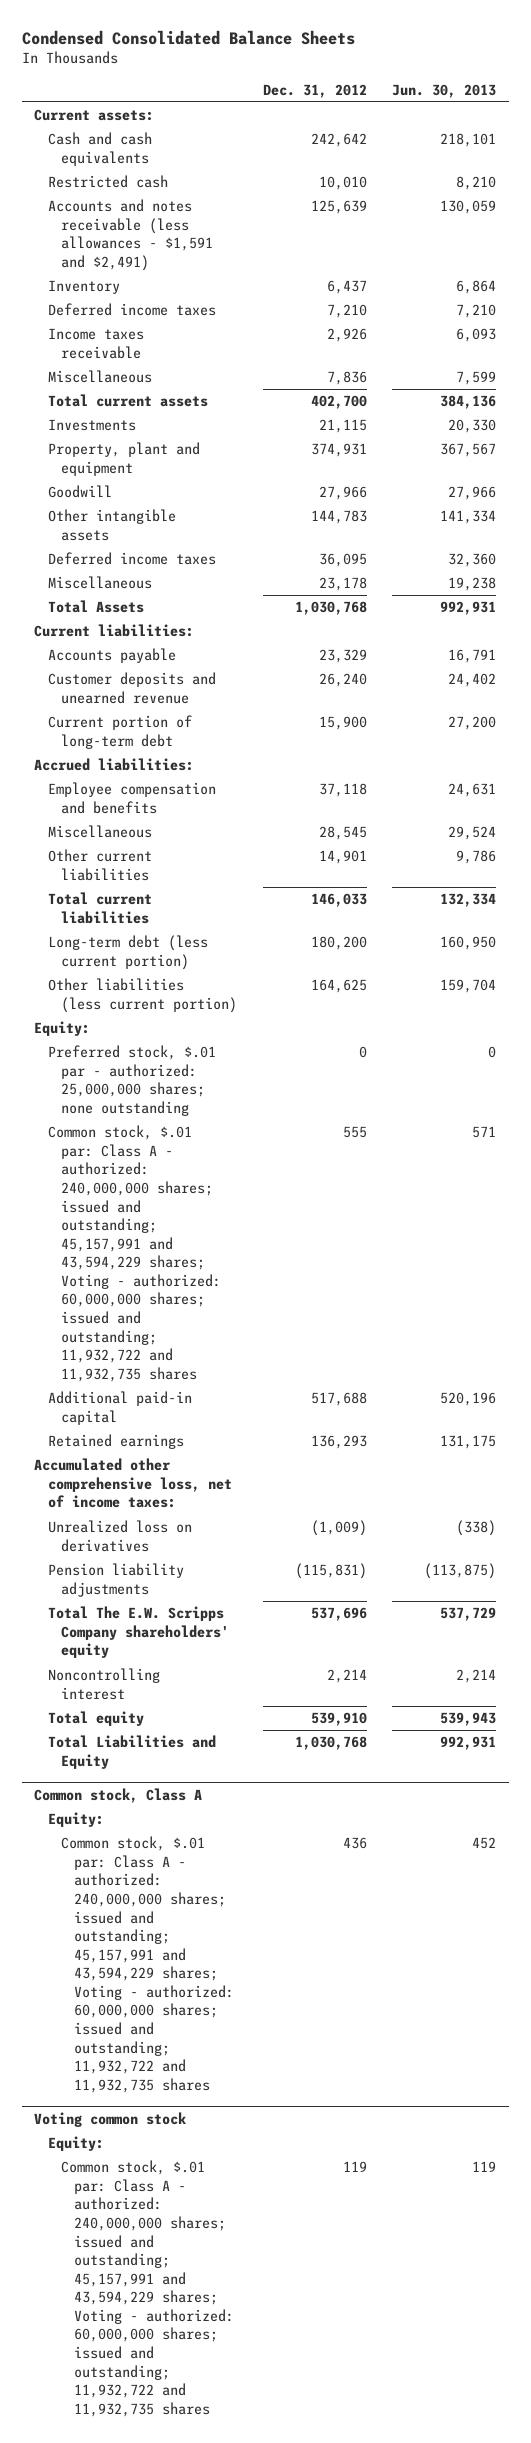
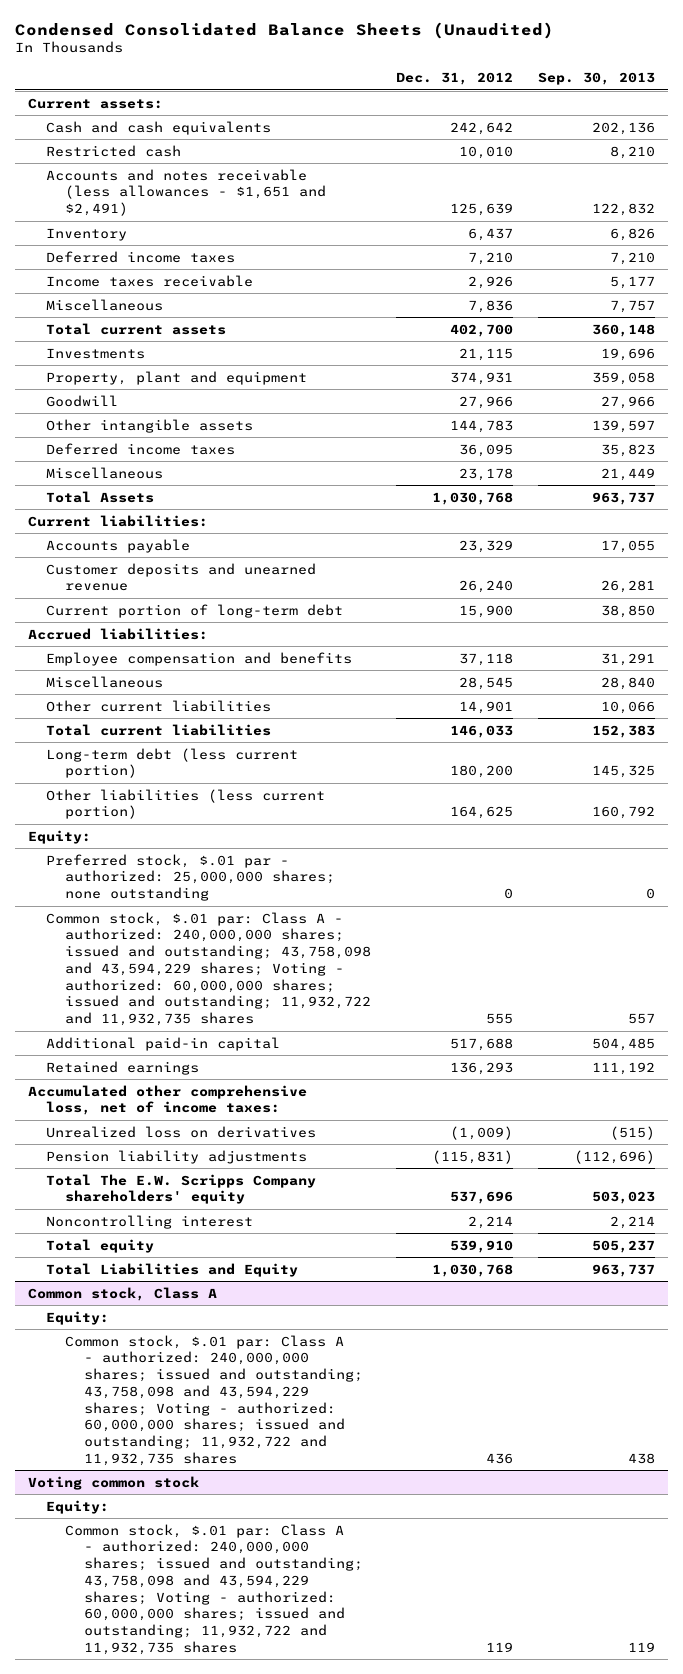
- Condensed Consolidated Balance Sheets
+ Condensed Consolidated Balance Sheets (Unaudited)
- | Dec. 31, 2012 | Jun. 30, 2013
+ | Dec. 31, 2012 | Sep. 30, 2013
- Accounts and notes receivable (less allowances - $1,591 and $2,491) | 125,639 | 130,059
+ Accounts and notes receivable (less allowances - $1,651 and $2,491) | 125,639 | 122,832
- Common stock, $.01 par: Class A - authorized: 240,000,000 shares; issued and outstanding; 45,157,991 and 43,594,229 shares; Voting - authorized: 60,000,000 shares; issued and outstanding; 11,932,722 and 11,932,735 shares | 555 | 571
+ Common stock, $.01 par: Class A - authorized: 240,000,000 shares; issued and outstanding; 43,758,098 and 43,594,229 shares; Voting - authorized: 60,000,000 shares; issued and outstanding; 11,932,722 and 11,932,735 shares | 555 | 557
@ Common stock, Class A
- Common stock, $.01 par: Class A - authorized: 240,000,000 shares; issued and outstanding; 45,157,991 and 43,594,229 shares; Voting - authorized: 60,000,000 shares; issued and outstanding; 11,932,722 and 11,932,735 shares | 436 | 452
+ Common stock, $.01 par: Class A - authorized: 240,000,000 shares; issued and outstanding; 43,758,098 and 43,594,229 shares; Voting - authorized: 60,000,000 shares; issued and outstanding; 11,932,722 and 11,932,735 shares | 436 | 438
@ Voting common stock
- Common stock, $.01 par: Class A - authorized: 240,000,000 shares; issued and outstanding; 45,157,991 and 43,594,229 shares; Voting - authorized: 60,000,000 shares; issued and outstanding; 11,932,722 and 11,932,735 shares | 119 | 119
+ Common stock, $.01 par: Class A - authorized: 240,000,000 shares; issued and outstanding; 43,758,098 and 43,594,229 shares; Voting - authorized: 60,000,000 shares; issued and outstanding; 11,932,722 and 11,932,735 shares | 119 | 119

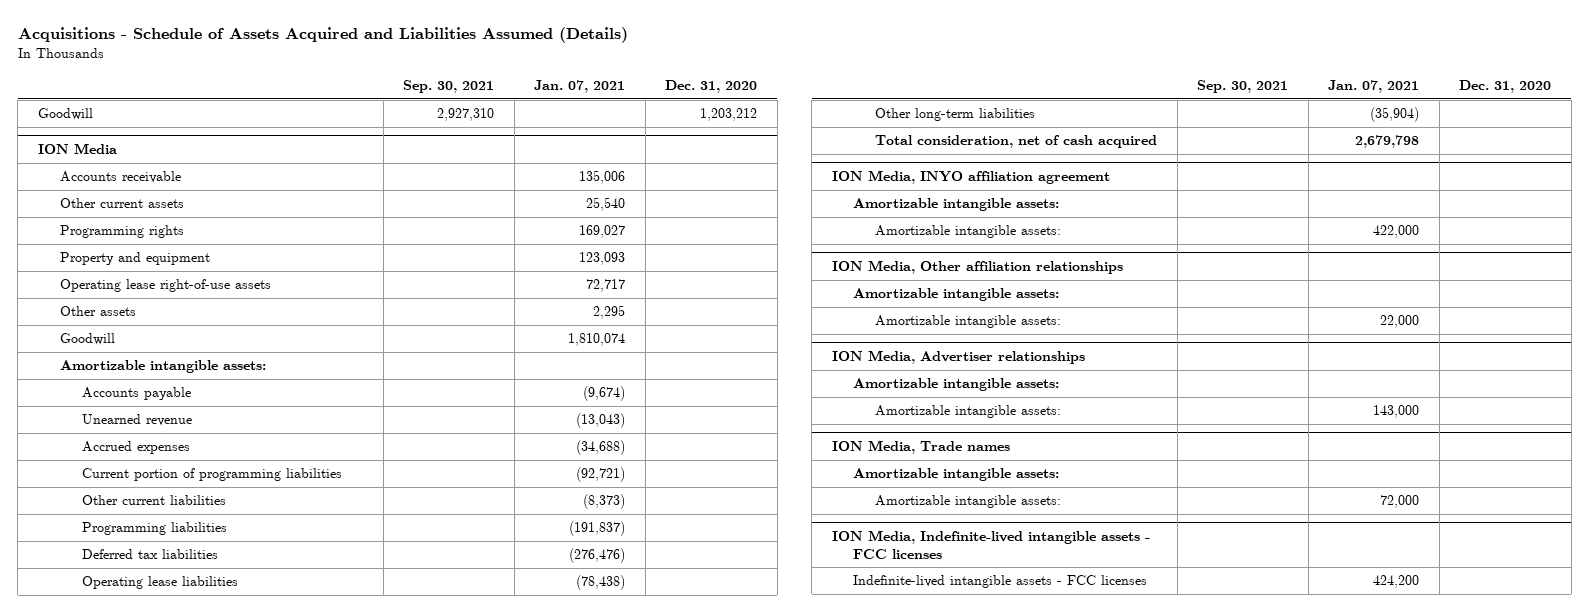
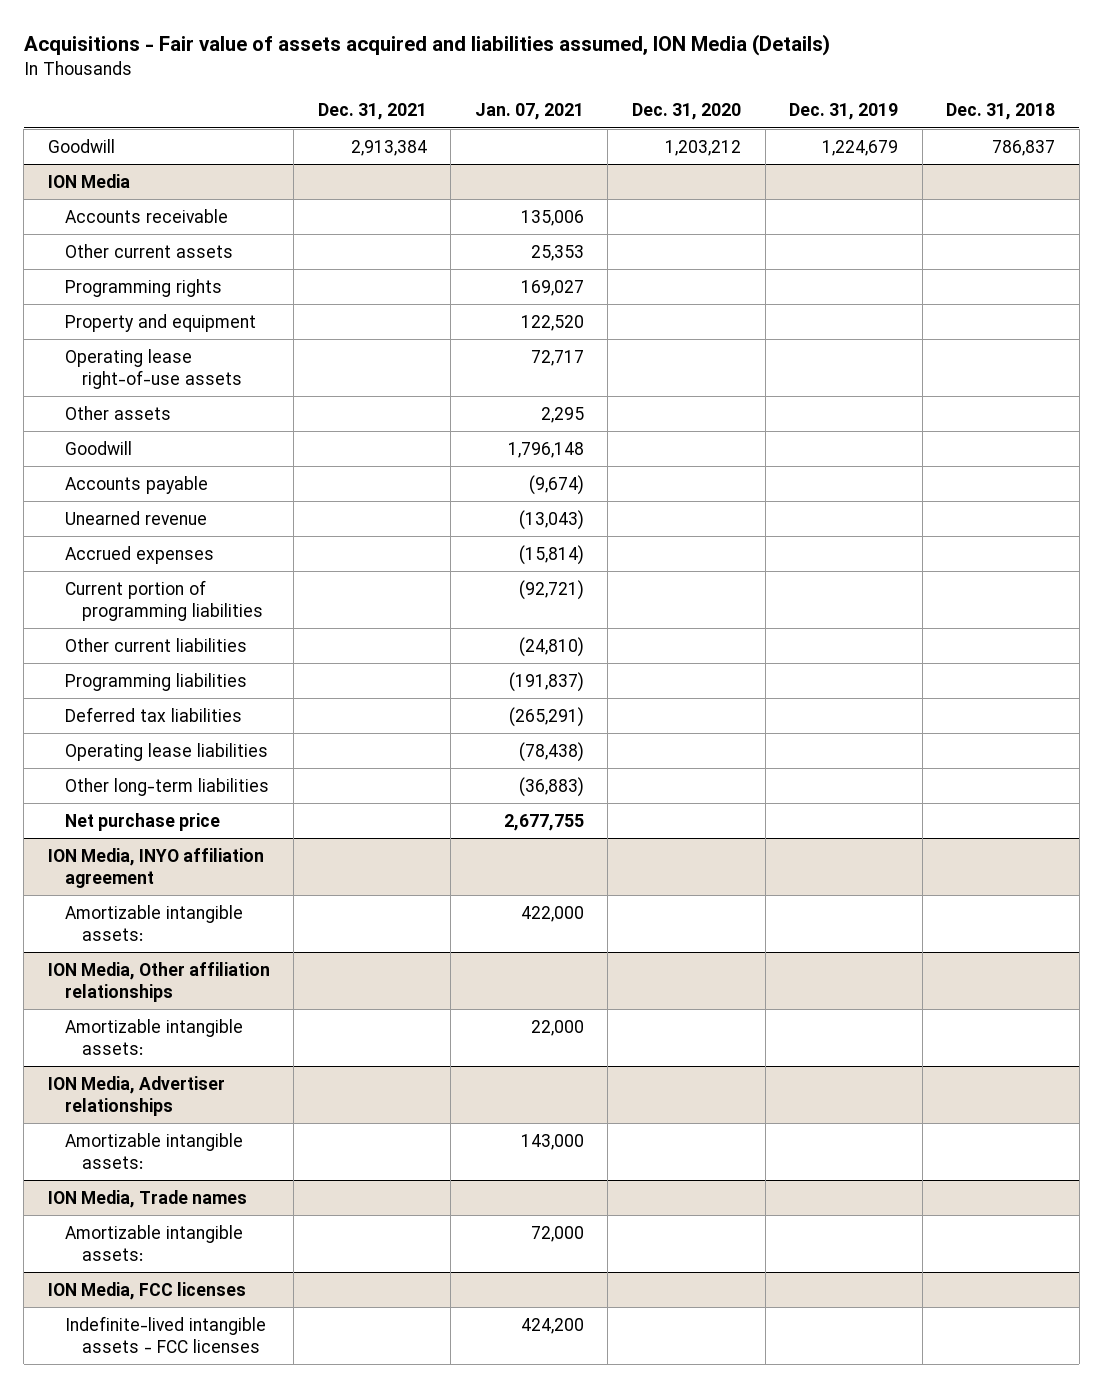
- Acquisitions - Schedule of Assets Acquired and Liabilities Assumed (Details)
+ Acquisitions - Fair value of assets acquired and liabilities assumed, ION Media (Details)
- | Sep. 30, 2021 | Jan. 07, 2021 | Dec. 31, 2020
+ | Dec. 31, 2021 | Jan. 07, 2021 | Dec. 31, 2020 | Dec. 31, 2019 | Dec. 31, 2018
@ ION Media
- Other current assets | | 25,540 |
+ Other current assets | | 25,353 | | |
- Property and equipment | | 123,093 |
+ Property and equipment | | 122,520 | | |
- Goodwill | | 1,810,074 |
- Amortizable intangible assets:
+ Goodwill | | 1,796,148 | | |
- Accrued expenses | | (34,688) |
+ Accrued expenses | | (15,814) | | |
- Other current liabilities | | (8,373) |
+ Other current liabilities | | (24,810) | | |
- Deferred tax liabilities | | (276,476) |
+ Deferred tax liabilities | | (265,291) | | |
- Other long-term liabilities | | (35,904) |
- Total consideration, net of cash acquired | | 2,679,798 |
+ Other long-term liabilities | | (36,883) | | |
+ Net purchase price | | 2,677,755 | | |
@ ION Media, INYO affiliation agreement
- Amortizable intangible assets:
@ ION Media, Other affiliation relationships
- Amortizable intangible assets:
@ ION Media, Advertiser relationships
- Amortizable intangible assets:
@ ION Media, Trade names
- Amortizable intangible assets:
- ION Media, Indefinite-lived intangible assets - FCC licenses
+ ION Media, FCC licenses

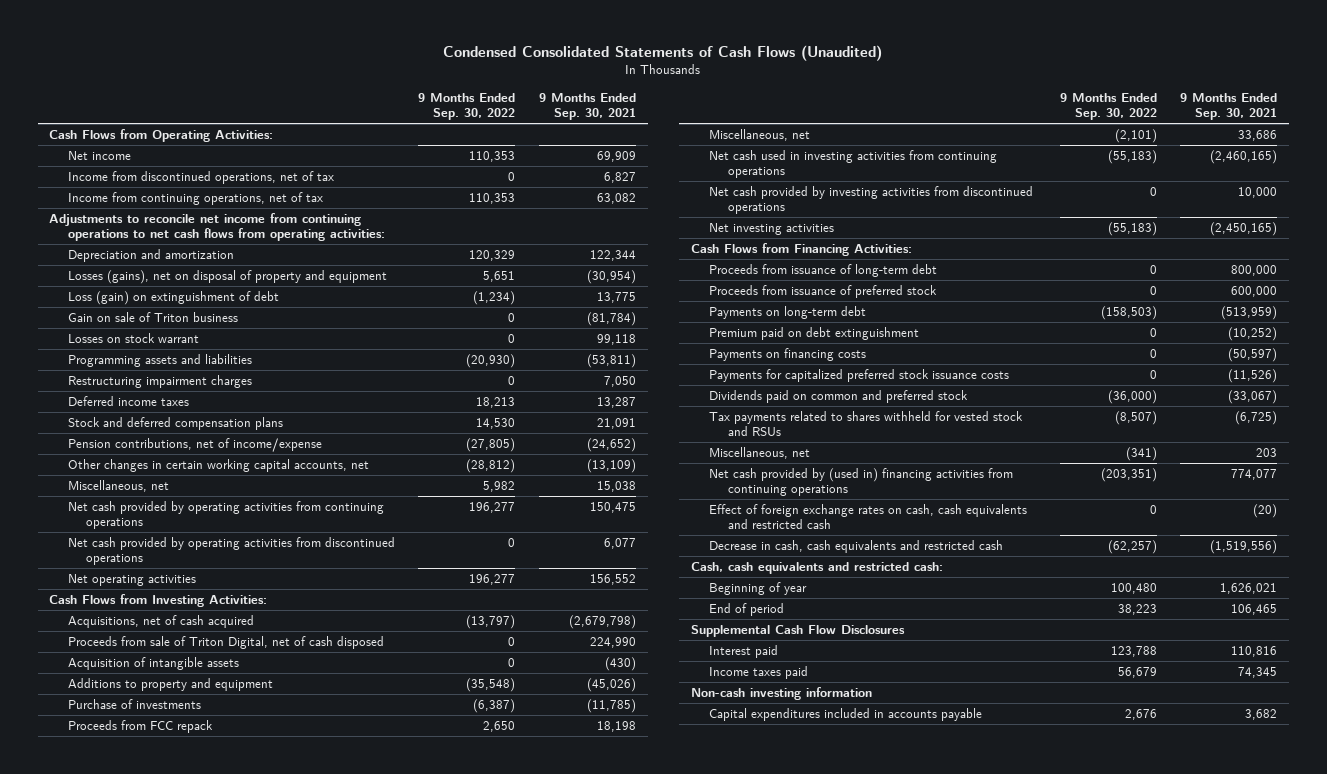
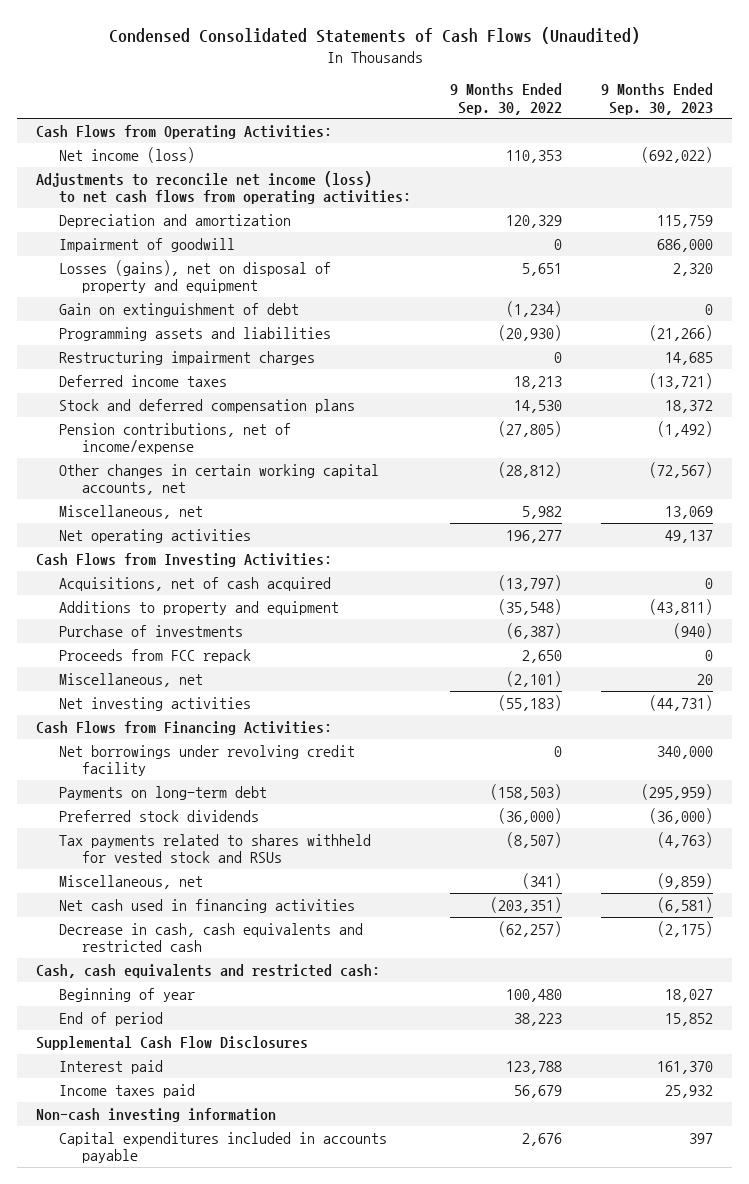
- | 9 Months Ended Sep. 30, 2022 | 9 Months Ended Sep. 30, 2021
+ | 9 Months Ended Sep. 30, 2022 | 9 Months Ended Sep. 30, 2023
- Net income | 110,353 | 69,909
- Income from discontinued operations, net of tax | 0 | 6,827
- Income from continuing operations, net of tax | 110,353 | 63,082
- Adjustments to reconcile net income from continuing operations to net cash flows from operating activities:
+ Net income (loss) | 110,353 | (692,022)
+ Adjustments to reconcile net income (loss) to net cash flows from operating activities:
+ Impairment of goodwill | 0 | 686,000
- Loss (gain) on extinguishment of debt | (1,234) | 13,775
- Gain on sale of Triton business | 0 | (81,784)
- Losses on stock warrant | 0 | 99,118
+ Gain on extinguishment of debt | (1,234) | 0
- Net cash provided by operating activities from continuing operations | 196,277 | 150,475
- Net cash provided by operating activities from discontinued operations | 0 | 6,077
- Proceeds from sale of Triton Digital, net of cash disposed | 0 | 224,990
- Acquisition of intangible assets | 0 | (430)
- Net cash used in investing activities from continuing operations | (55,183) | (2,460,165)
- Net cash provided by investing activities from discontinued operations | 0 | 10,000
- Proceeds from issuance of long-term debt | 0 | 800,000
- Proceeds from issuance of preferred stock | 0 | 600,000
+ Net borrowings under revolving credit facility | 0 | 340,000
- Premium paid on debt extinguishment | 0 | (10,252)
- Payments on financing costs | 0 | (50,597)
- Payments for capitalized preferred stock issuance costs | 0 | (11,526)
- Dividends paid on common and preferred stock | (36,000) | (33,067)
+ Preferred stock dividends | (36,000) | (36,000)
- Net cash provided by (used in) financing activities from continuing operations | (203,351) | 774,077
- Effect of foreign exchange rates on cash, cash equivalents and restricted cash | 0 | (20)
+ Net cash used in financing activities | (203,351) | (6,581)

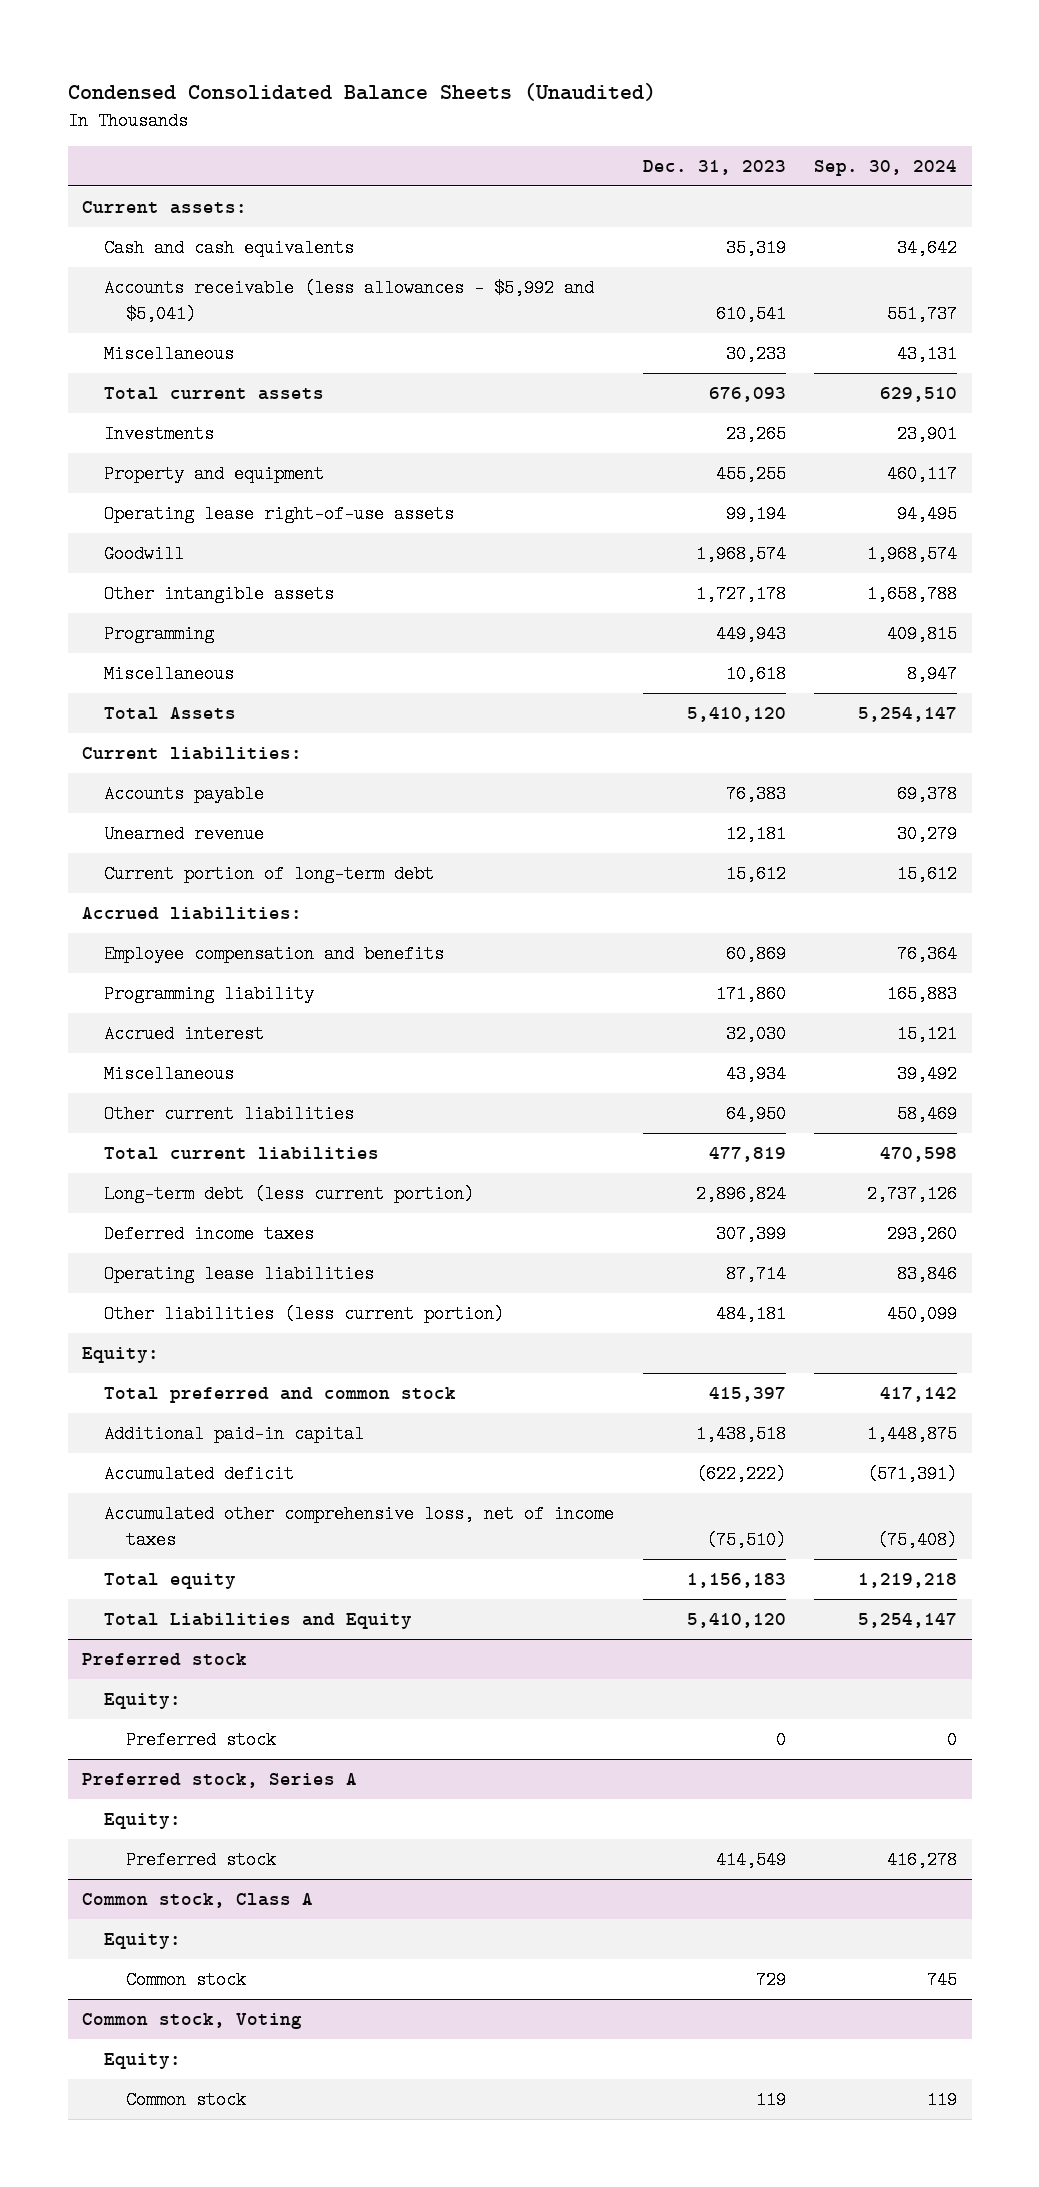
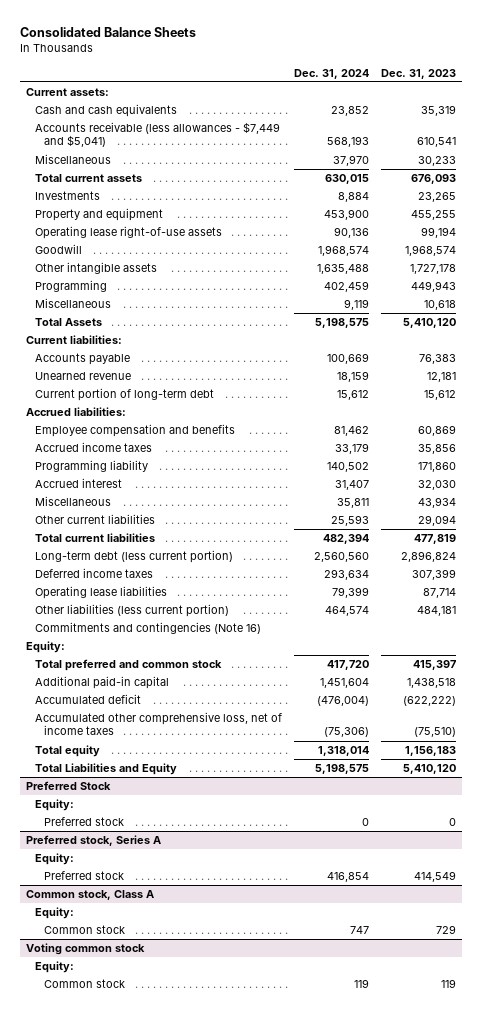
- Condensed Consolidated Balance Sheets (Unaudited)
+ Consolidated Balance Sheets
- | Dec. 31, 2023 | Sep. 30, 2024
+ | Dec. 31, 2024 | Dec. 31, 2023
- Accounts receivable (less allowances - $5,992 and $5,041) | 610,541 | 551,737
+ Accounts receivable (less allowances - $7,449 and $5,041) | 568,193 | 610,541
+ Accrued income taxes | 33,179 | 35,856
- Other current liabilities | 64,950 | 58,469
+ Other current liabilities | 25,593 | 29,094
+ Commitments and contingencies (Note 16)
- Preferred stock
+ Preferred Stock
- Common stock, Voting
+ Voting common stock

